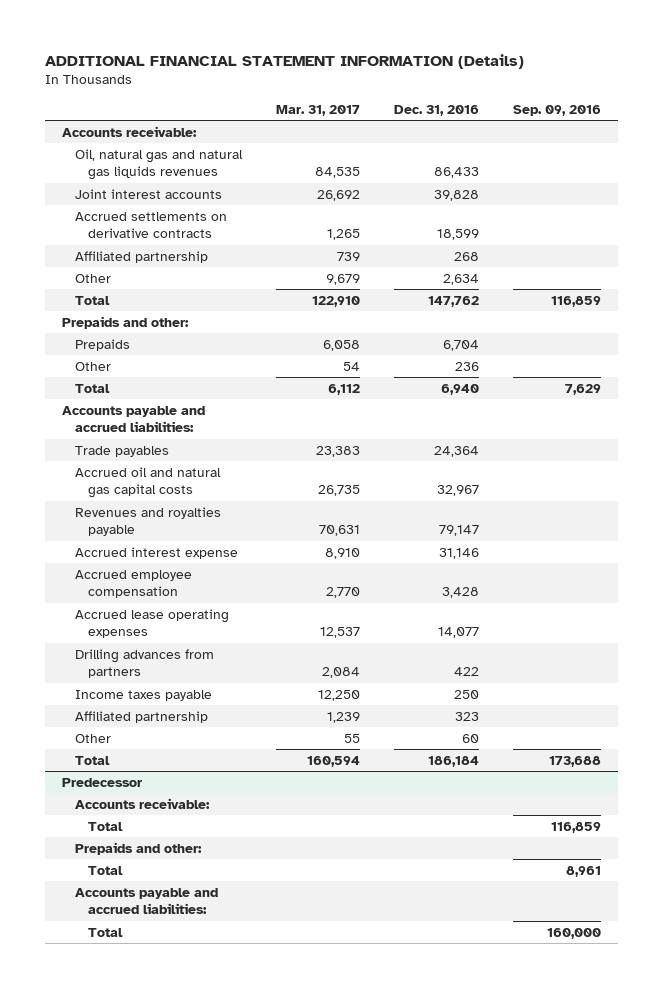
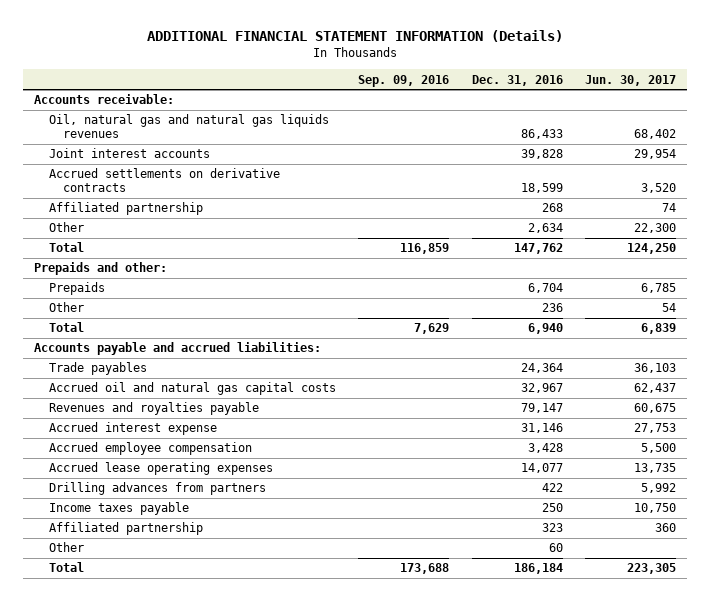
- | Mar. 31, 2017 | Dec. 31, 2016 | Sep. 09, 2016
+ | Sep. 09, 2016 | Dec. 31, 2016 | Jun. 30, 2017
- Predecessor
- Accounts receivable:
- Total | | | 116,859
- Prepaids and other:
- Total | | | 8,961
- Accounts payable and accrued liabilities:
- Total | | | 160,000

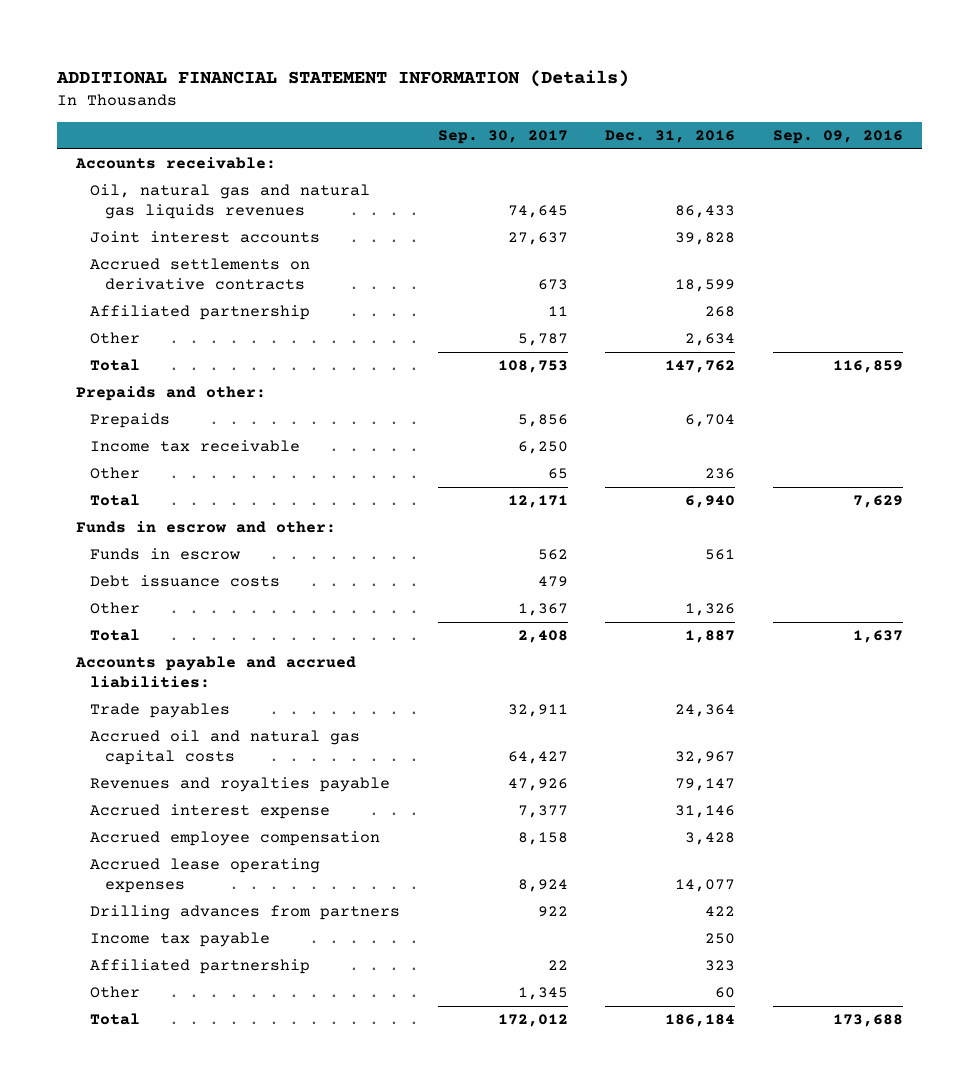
- | Sep. 09, 2016 | Dec. 31, 2016 | Jun. 30, 2017
+ | Sep. 30, 2017 | Dec. 31, 2016 | Sep. 09, 2016
+ Income tax receivable | 6,250 | |
+ Funds in escrow and other:
+ Funds in escrow | 562 | 561 |
+ Debt issuance costs | 479 | |
+ Other | 1,367 | 1,326 |
+ Total | 2,408 | 1,887 | 1,637
- Income taxes payable | | 250 | 10,750
+ Income tax payable | | 250 |

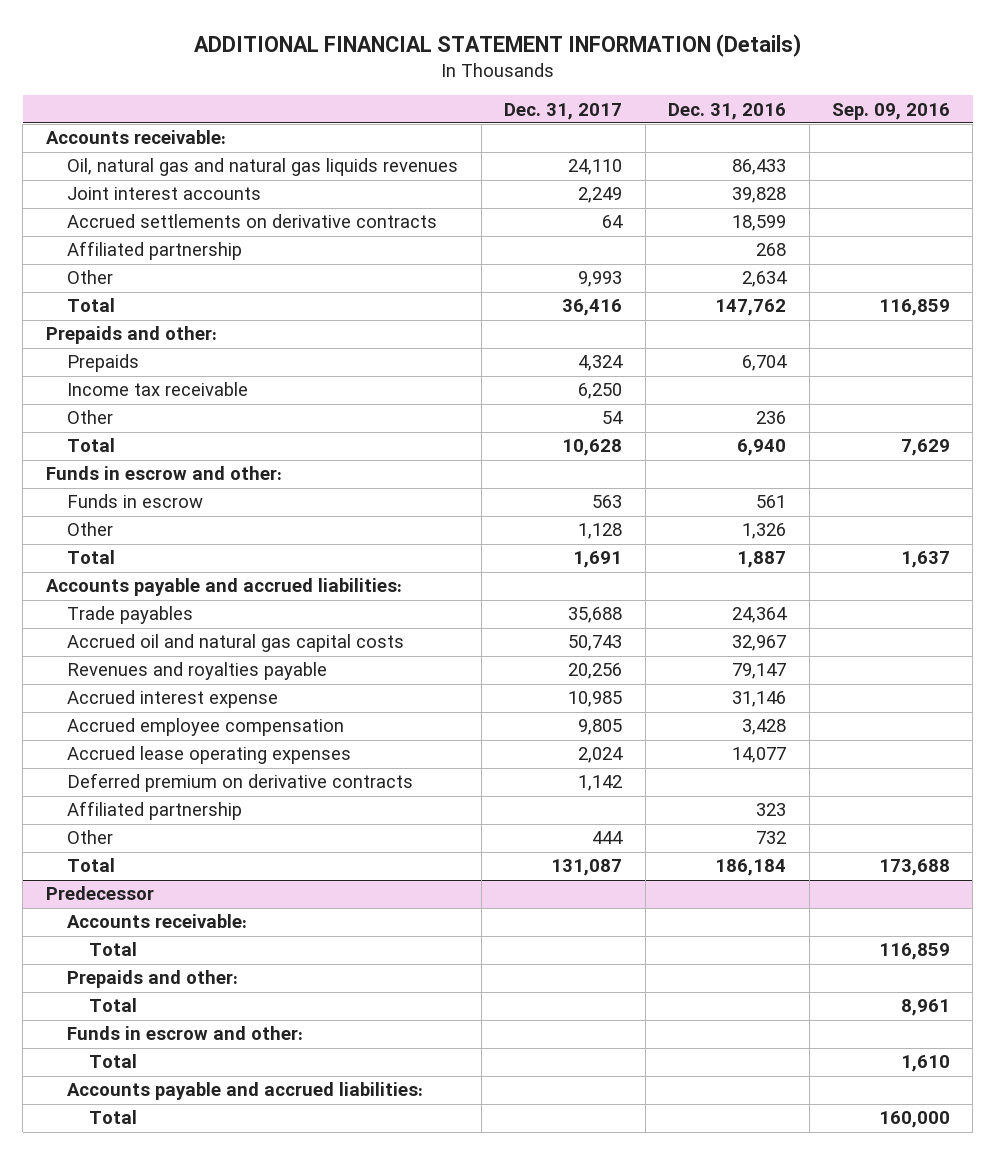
- | Sep. 30, 2017 | Dec. 31, 2016 | Sep. 09, 2016
+ | Dec. 31, 2017 | Dec. 31, 2016 | Sep. 09, 2016
- Debt issuance costs | 479 | |
- Drilling advances from partners | 922 | 422 |
- Income tax payable | | 250 |
+ Deferred premium on derivative contracts | 1,142 | |
- Other | 1,345 | 60 |
+ Other | 444 | 732 |
+ Predecessor
+ Accounts receivable:
+ Total | | | 116,859
+ Prepaids and other:
+ Total | | | 8,961
+ Funds in escrow and other:
+ Total | | | 1,610
+ Accounts payable and accrued liabilities:
+ Total | | | 160,000

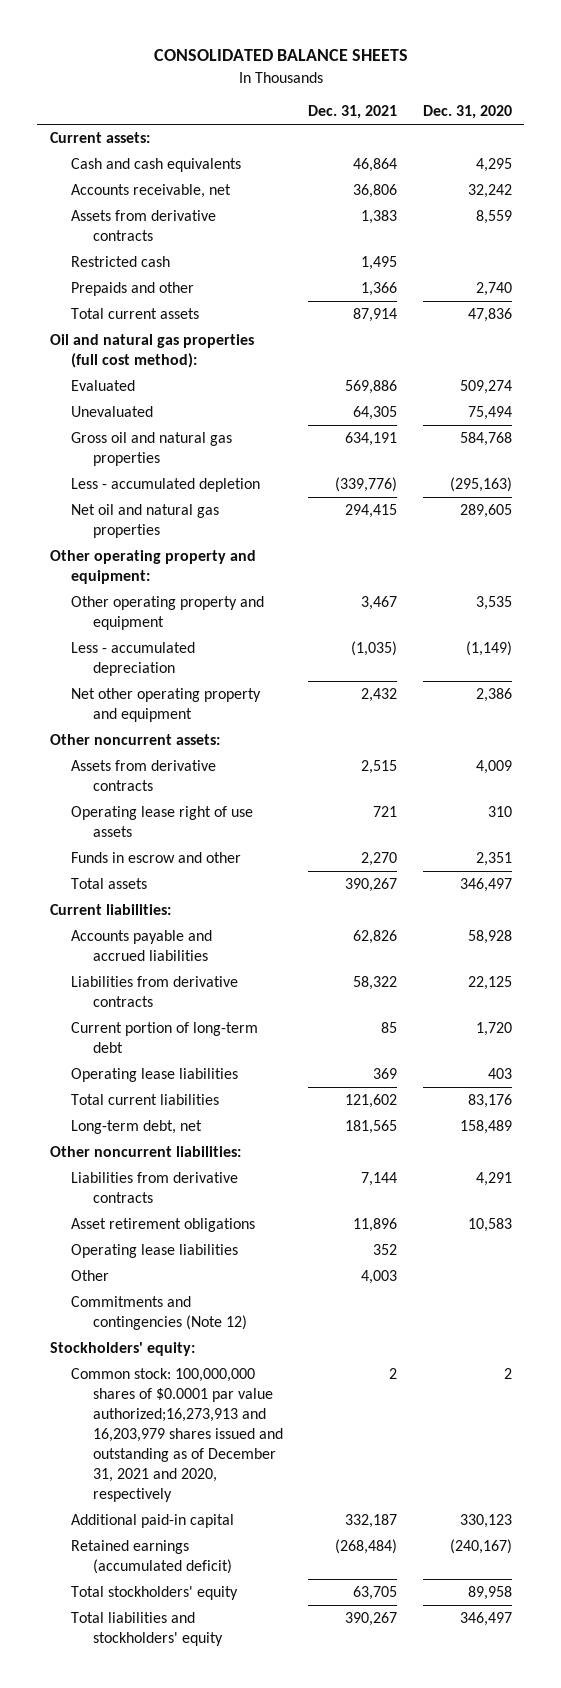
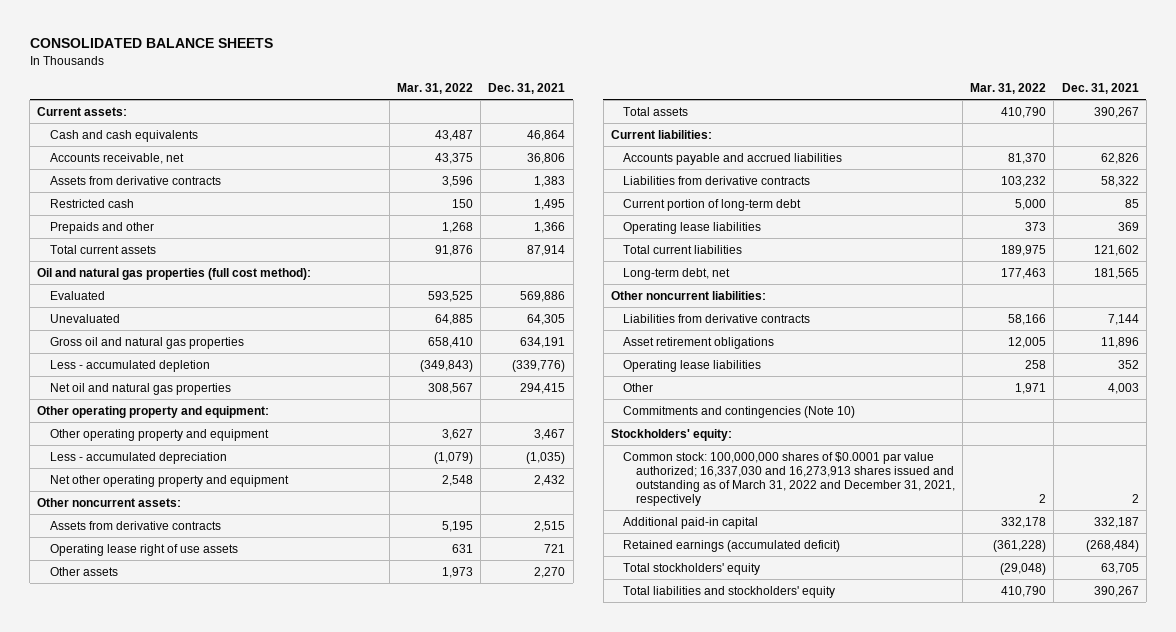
- | Dec. 31, 2021 | Dec. 31, 2020
+ | Mar. 31, 2022 | Dec. 31, 2021
- Funds in escrow and other | 2,270 | 2,351
+ Other assets | 1,973 | 2,270
- Commitments and contingencies (Note 12)
+ Commitments and contingencies (Note 10)
- Common stock: 100,000,000 shares of $0.0001 par value authorized;16,273,913 and 16,203,979 shares issued and outstanding as of December 31, 2021 and 2020, respectively | 2 | 2
+ Common stock: 100,000,000 shares of $0.0001 par value authorized; 16,337,030 and 16,273,913 shares issued and outstanding as of March 31, 2022 and December 31, 2021, respectively | 2 | 2

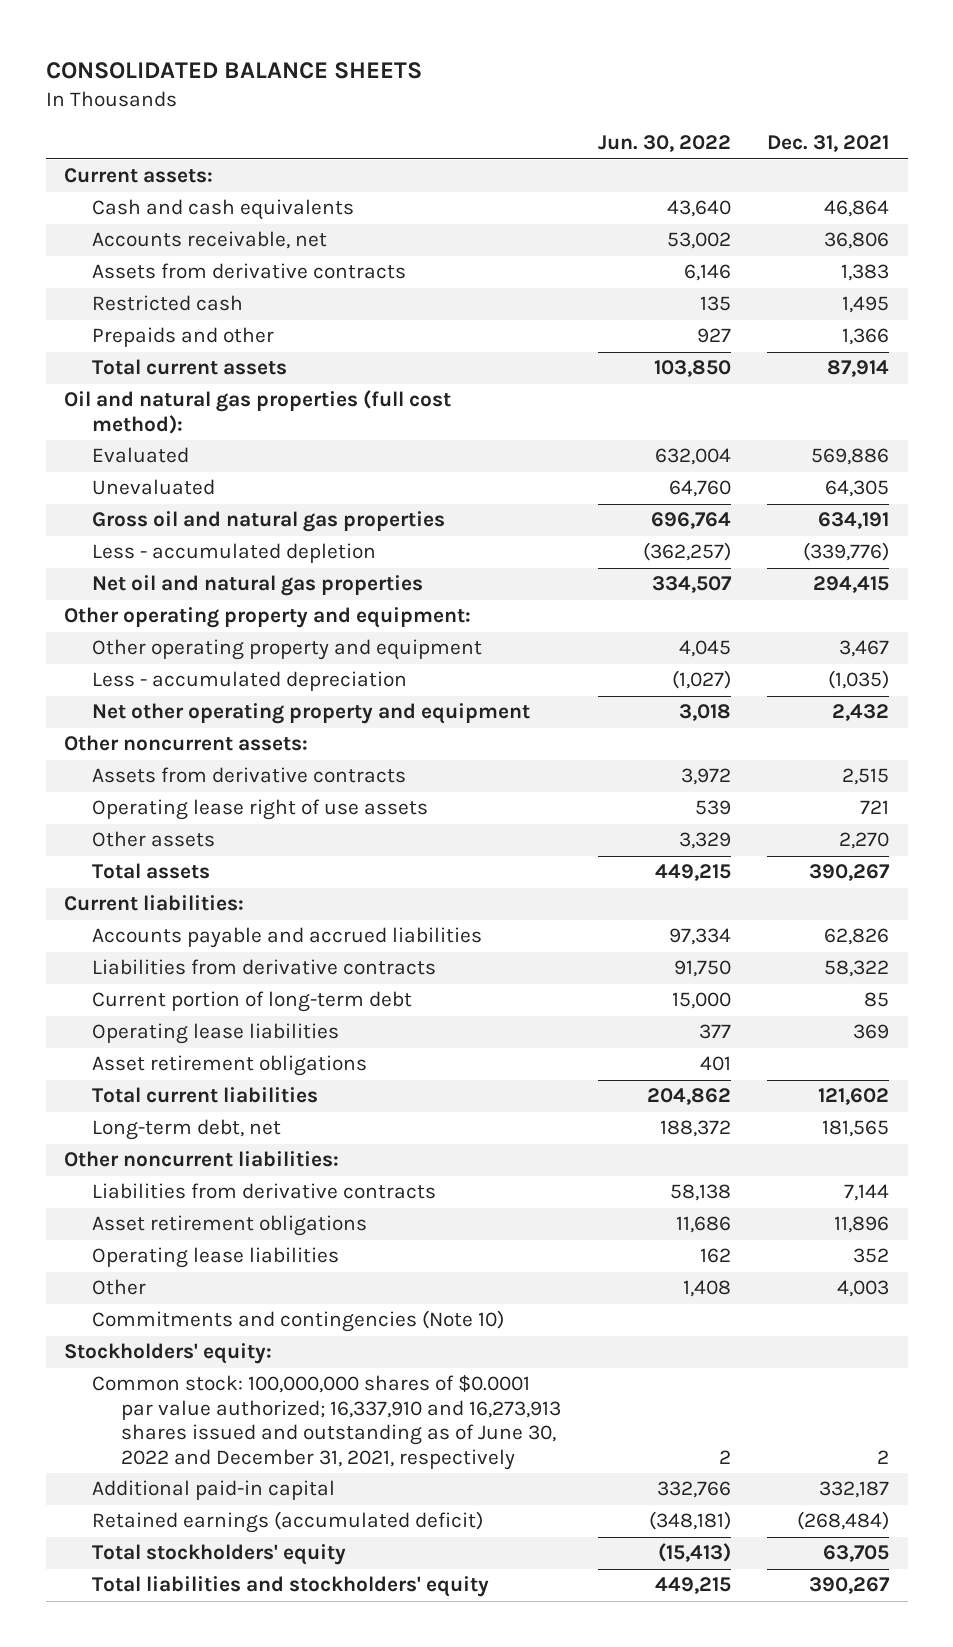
- | Mar. 31, 2022 | Dec. 31, 2021
+ | Jun. 30, 2022 | Dec. 31, 2021
+ Asset retirement obligations | 401 |
- Common stock: 100,000,000 shares of $0.0001 par value authorized; 16,337,030 and 16,273,913 shares issued and outstanding as of March 31, 2022 and December 31, 2021, respectively | 2 | 2
+ Common stock: 100,000,000 shares of $0.0001 par value authorized; 16,337,910 and 16,273,913 shares issued and outstanding as of June 30, 2022 and December 31, 2021, respectively | 2 | 2

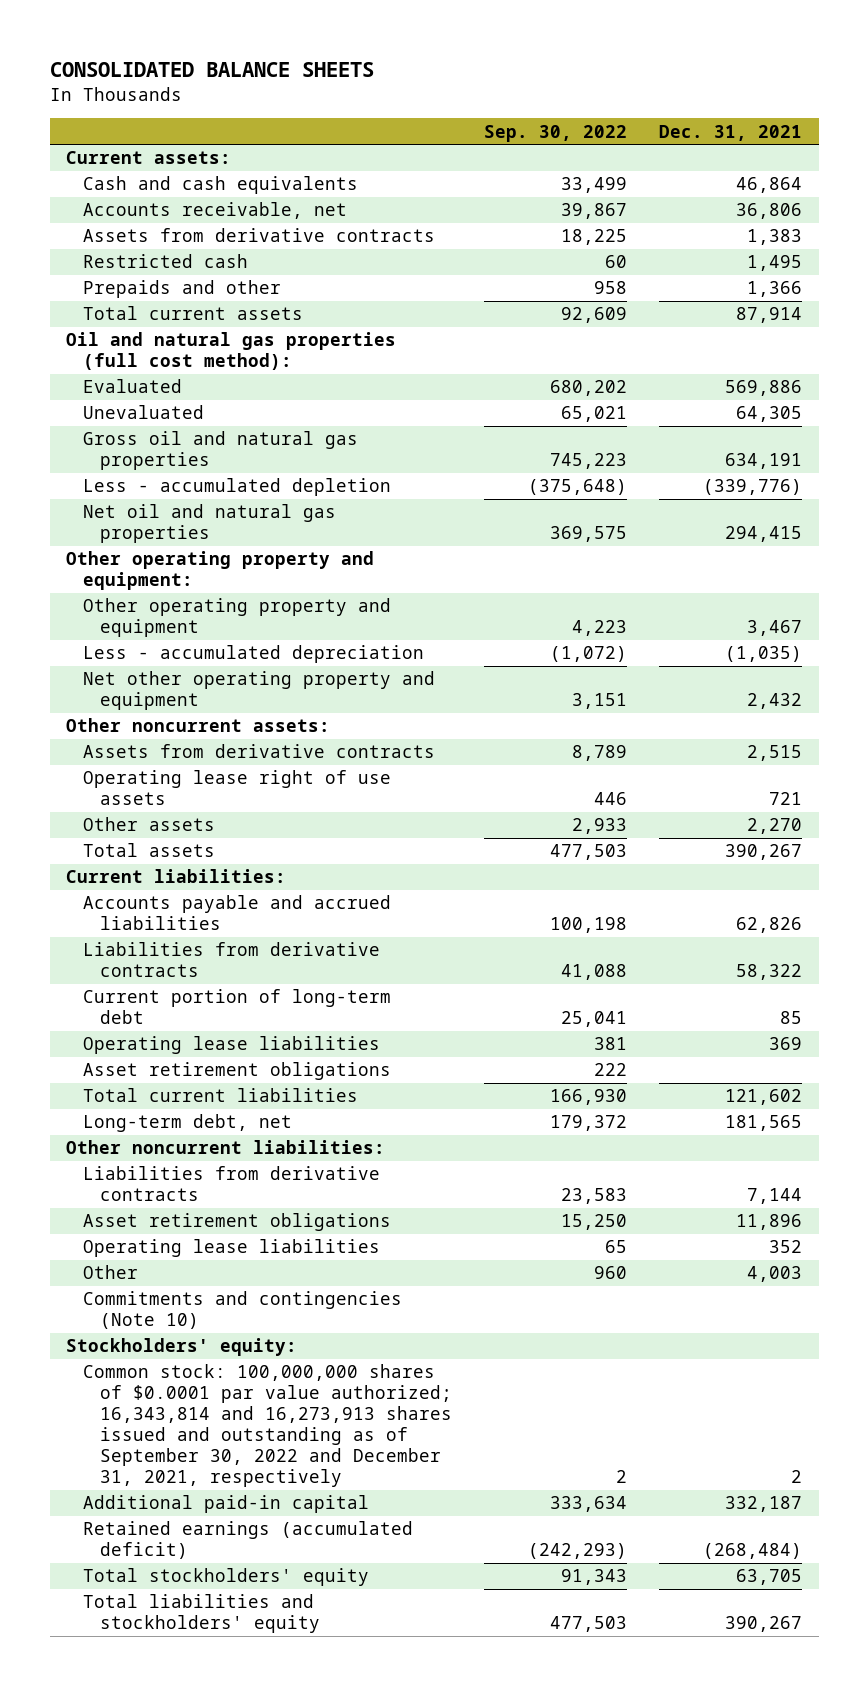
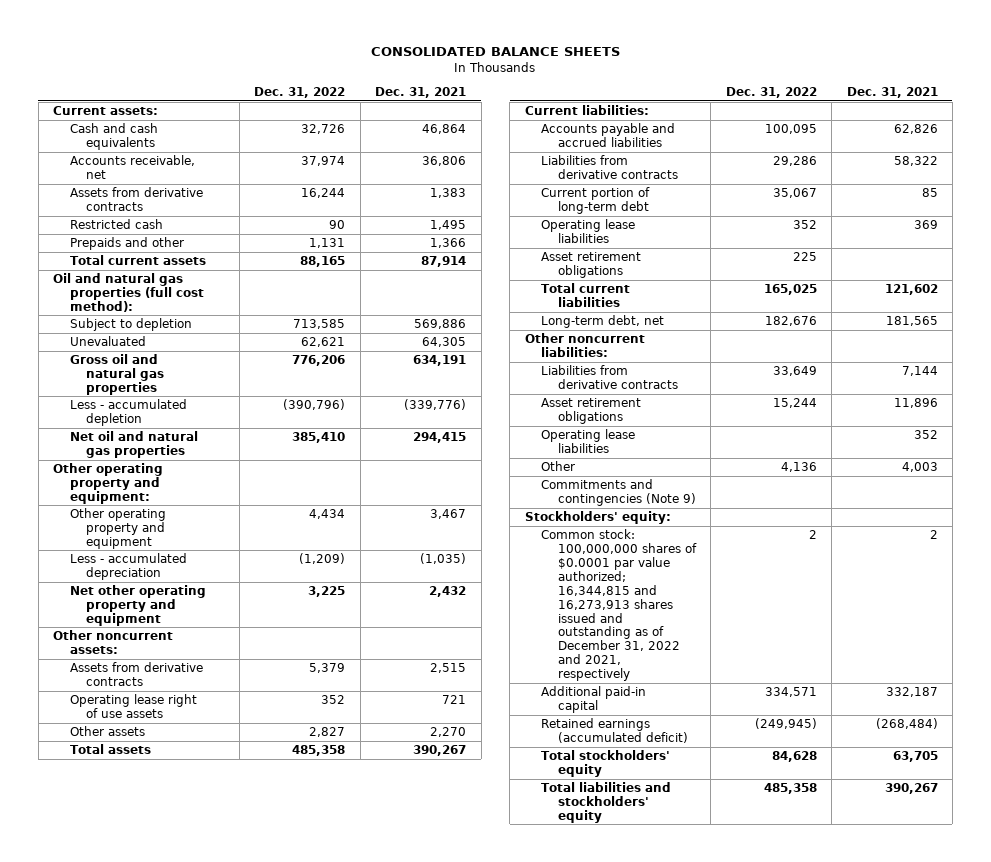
- | Sep. 30, 2022 | Dec. 31, 2021
+ | Dec. 31, 2022 | Dec. 31, 2021
- Evaluated | 680,202 | 569,886
+ Subject to depletion | 713,585 | 569,886
- Commitments and contingencies (Note 10)
+ Commitments and contingencies (Note 9)
- Common stock: 100,000,000 shares of $0.0001 par value authorized; 16,343,814 and 16,273,913 shares issued and outstanding as of September 30, 2022 and December 31, 2021, respectively | 2 | 2
+ Common stock: 100,000,000 shares of $0.0001 par value authorized; 16,344,815 and 16,273,913 shares issued and outstanding as of December 31, 2022 and 2021, respectively | 2 | 2

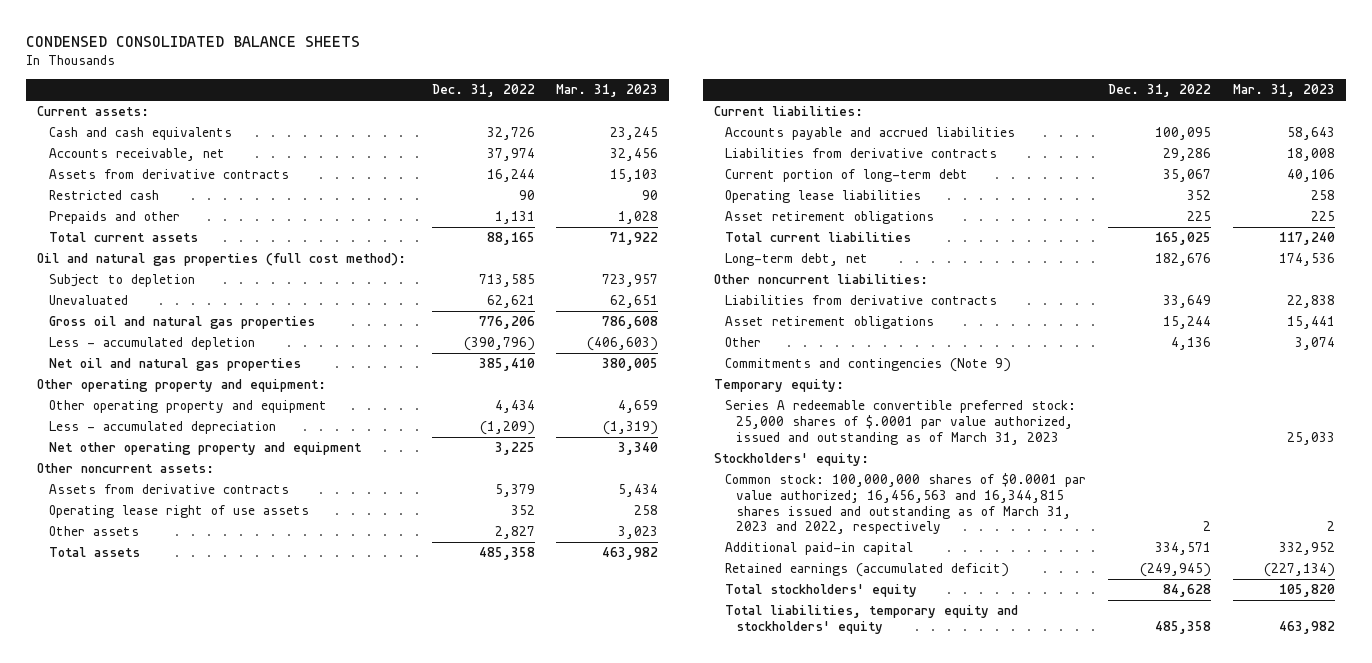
- CONSOLIDATED BALANCE SHEETS
+ CONDENSED CONSOLIDATED BALANCE SHEETS
- | Dec. 31, 2022 | Dec. 31, 2021
+ | Dec. 31, 2022 | Mar. 31, 2023
- Operating lease liabilities | | 352
+ Temporary equity:
+ Series A redeemable convertible preferred stock: 25,000 shares of $.0001 par value authorized, issued and outstanding as of March 31, 2023 | | 25,033
- Common stock: 100,000,000 shares of $0.0001 par value authorized; 16,344,815 and 16,273,913 shares issued and outstanding as of December 31, 2022 and 2021, respectively | 2 | 2
+ Common stock: 100,000,000 shares of $0.0001 par value authorized; 16,456,563 and 16,344,815 shares issued and outstanding as of March 31, 2023 and 2022, respectively | 2 | 2
- Total liabilities and stockholders' equity | 485,358 | 390,267
+ Total liabilities, temporary equity and stockholders' equity | 485,358 | 463,982

